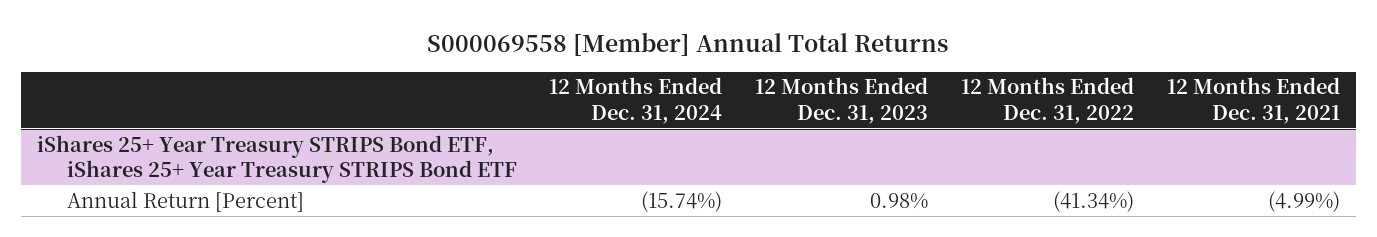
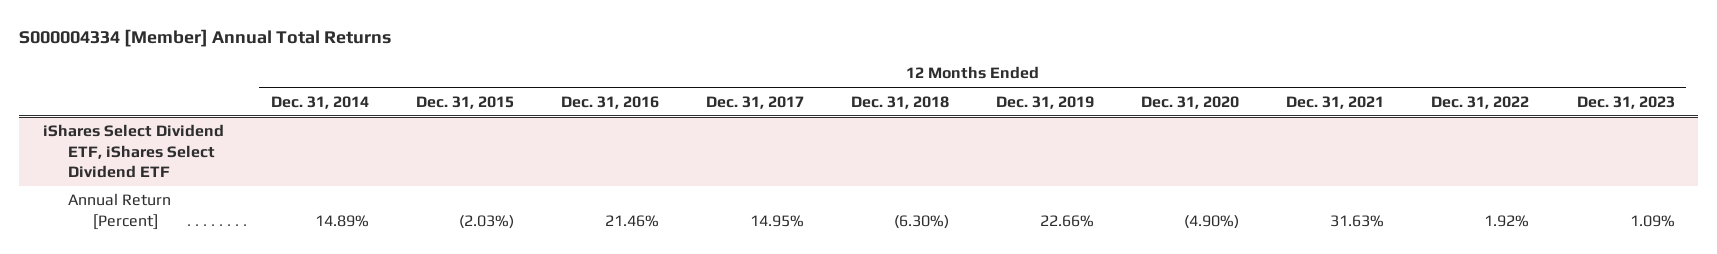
- S000069558 [Member] Annual Total Returns
+ S000004334 [Member] Annual Total Returns
- | 12 Months Ended Dec. 31, 2024 | 12 Months Ended Dec. 31, 2023 | 12 Months Ended Dec. 31, 2022 | 12 Months Ended Dec. 31, 2021
+ | 12 Months Ended Dec. 31, 2014 | 12 Months Ended Dec. 31, 2015 | 12 Months Ended Dec. 31, 2016 | 12 Months Ended Dec. 31, 2017 | 12 Months Ended Dec. 31, 2018 | 12 Months Ended Dec. 31, 2019 | 12 Months Ended Dec. 31, 2020 | 12 Months Ended Dec. 31, 2021 | 12 Months Ended Dec. 31, 2022 | 12 Months Ended Dec. 31, 2023
- iShares 25+ Year Treasury STRIPS Bond ETF, iShares 25+ Year Treasury STRIPS Bond ETF
- Annual Return [Percent] | (15.74%) | 0.98% | (41.34%) | (4.99%)
+ iShares Select Dividend ETF, iShares Select Dividend ETF
+ Annual Return [Percent] | 14.89% | (2.03%) | 21.46% | 14.95% | (6.30%) | 22.66% | (4.90%) | 31.63% | 1.92% | 1.09%

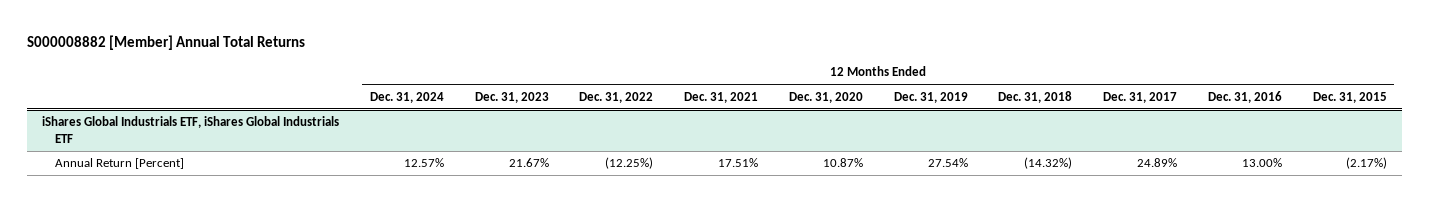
- S000004334 [Member] Annual Total Returns
+ S000008882 [Member] Annual Total Returns
- | 12 Months Ended Dec. 31, 2014 | 12 Months Ended Dec. 31, 2015 | 12 Months Ended Dec. 31, 2016 | 12 Months Ended Dec. 31, 2017 | 12 Months Ended Dec. 31, 2018 | 12 Months Ended Dec. 31, 2019 | 12 Months Ended Dec. 31, 2020 | 12 Months Ended Dec. 31, 2021 | 12 Months Ended Dec. 31, 2022 | 12 Months Ended Dec. 31, 2023
+ | 12 Months Ended Dec. 31, 2024 | 12 Months Ended Dec. 31, 2023 | 12 Months Ended Dec. 31, 2022 | 12 Months Ended Dec. 31, 2021 | 12 Months Ended Dec. 31, 2020 | 12 Months Ended Dec. 31, 2019 | 12 Months Ended Dec. 31, 2018 | 12 Months Ended Dec. 31, 2017 | 12 Months Ended Dec. 31, 2016 | 12 Months Ended Dec. 31, 2015
- iShares Select Dividend ETF, iShares Select Dividend ETF
- Annual Return [Percent] | 14.89% | (2.03%) | 21.46% | 14.95% | (6.30%) | 22.66% | (4.90%) | 31.63% | 1.92% | 1.09%
+ iShares Global Industrials ETF, iShares Global Industrials ETF
+ Annual Return [Percent] | 12.57% | 21.67% | (12.25%) | 17.51% | 10.87% | 27.54% | (14.32%) | 24.89% | 13.00% | (2.17%)

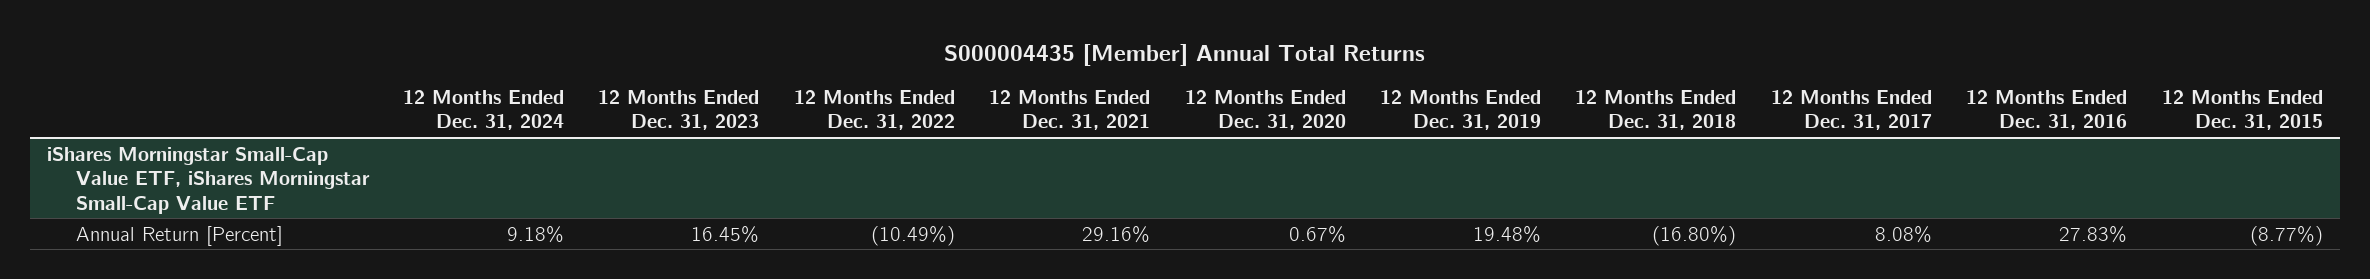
- S000008882 [Member] Annual Total Returns
+ S000004435 [Member] Annual Total Returns
- iShares Global Industrials ETF, iShares Global Industrials ETF
- Annual Return [Percent] | 12.57% | 21.67% | (12.25%) | 17.51% | 10.87% | 27.54% | (14.32%) | 24.89% | 13.00% | (2.17%)
+ iShares Morningstar Small-Cap Value ETF, iShares Morningstar Small-Cap Value ETF
+ Annual Return [Percent] | 9.18% | 16.45% | (10.49%) | 29.16% | 0.67% | 19.48% | (16.80%) | 8.08% | 27.83% | (8.77%)

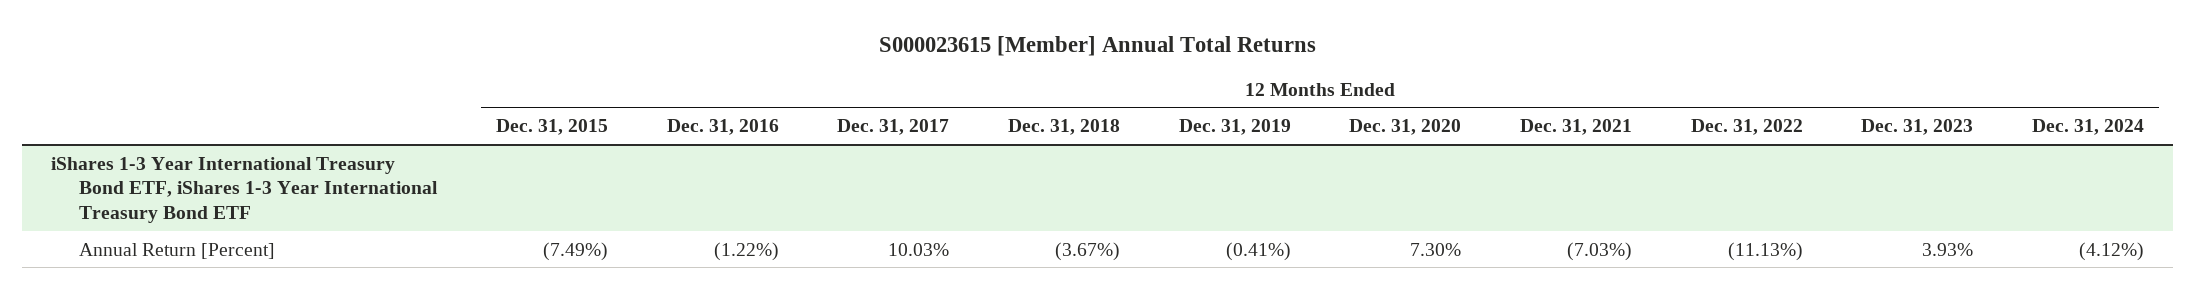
- S000004435 [Member] Annual Total Returns
+ S000023615 [Member] Annual Total Returns
- | 12 Months Ended Dec. 31, 2024 | 12 Months Ended Dec. 31, 2023 | 12 Months Ended Dec. 31, 2022 | 12 Months Ended Dec. 31, 2021 | 12 Months Ended Dec. 31, 2020 | 12 Months Ended Dec. 31, 2019 | 12 Months Ended Dec. 31, 2018 | 12 Months Ended Dec. 31, 2017 | 12 Months Ended Dec. 31, 2016 | 12 Months Ended Dec. 31, 2015
+ | 12 Months Ended Dec. 31, 2015 | 12 Months Ended Dec. 31, 2016 | 12 Months Ended Dec. 31, 2017 | 12 Months Ended Dec. 31, 2018 | 12 Months Ended Dec. 31, 2019 | 12 Months Ended Dec. 31, 2020 | 12 Months Ended Dec. 31, 2021 | 12 Months Ended Dec. 31, 2022 | 12 Months Ended Dec. 31, 2023 | 12 Months Ended Dec. 31, 2024
- iShares Morningstar Small-Cap Value ETF, iShares Morningstar Small-Cap Value ETF
- Annual Return [Percent] | 9.18% | 16.45% | (10.49%) | 29.16% | 0.67% | 19.48% | (16.80%) | 8.08% | 27.83% | (8.77%)
+ iShares 1-3 Year International Treasury Bond ETF, iShares 1-3 Year International Treasury Bond ETF
+ Annual Return [Percent] | (7.49%) | (1.22%) | 10.03% | (3.67%) | (0.41%) | 7.30% | (7.03%) | (11.13%) | 3.93% | (4.12%)

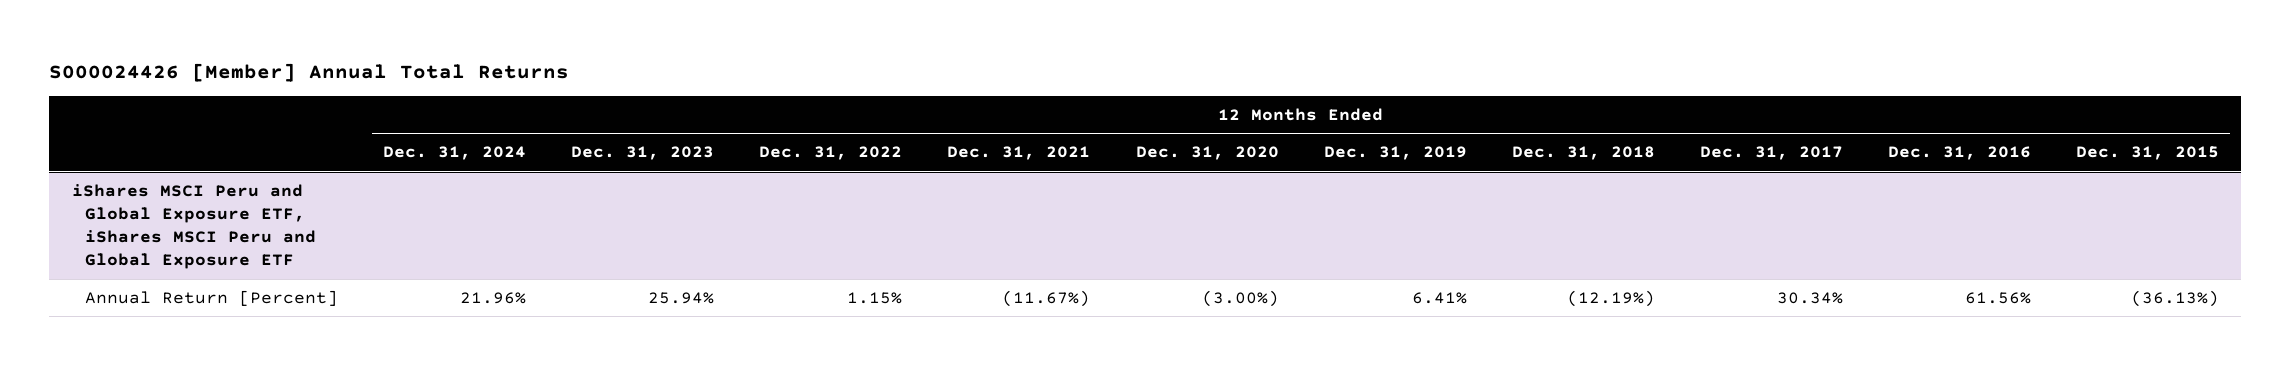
- S000023615 [Member] Annual Total Returns
+ S000024426 [Member] Annual Total Returns
- | 12 Months Ended Dec. 31, 2015 | 12 Months Ended Dec. 31, 2016 | 12 Months Ended Dec. 31, 2017 | 12 Months Ended Dec. 31, 2018 | 12 Months Ended Dec. 31, 2019 | 12 Months Ended Dec. 31, 2020 | 12 Months Ended Dec. 31, 2021 | 12 Months Ended Dec. 31, 2022 | 12 Months Ended Dec. 31, 2023 | 12 Months Ended Dec. 31, 2024
+ | 12 Months Ended Dec. 31, 2024 | 12 Months Ended Dec. 31, 2023 | 12 Months Ended Dec. 31, 2022 | 12 Months Ended Dec. 31, 2021 | 12 Months Ended Dec. 31, 2020 | 12 Months Ended Dec. 31, 2019 | 12 Months Ended Dec. 31, 2018 | 12 Months Ended Dec. 31, 2017 | 12 Months Ended Dec. 31, 2016 | 12 Months Ended Dec. 31, 2015
- iShares 1-3 Year International Treasury Bond ETF, iShares 1-3 Year International Treasury Bond ETF
- Annual Return [Percent] | (7.49%) | (1.22%) | 10.03% | (3.67%) | (0.41%) | 7.30% | (7.03%) | (11.13%) | 3.93% | (4.12%)
+ iShares MSCI Peru and Global Exposure ETF, iShares MSCI Peru and Global Exposure ETF
+ Annual Return [Percent] | 21.96% | 25.94% | 1.15% | (11.67%) | (3.00%) | 6.41% | (12.19%) | 30.34% | 61.56% | (36.13%)

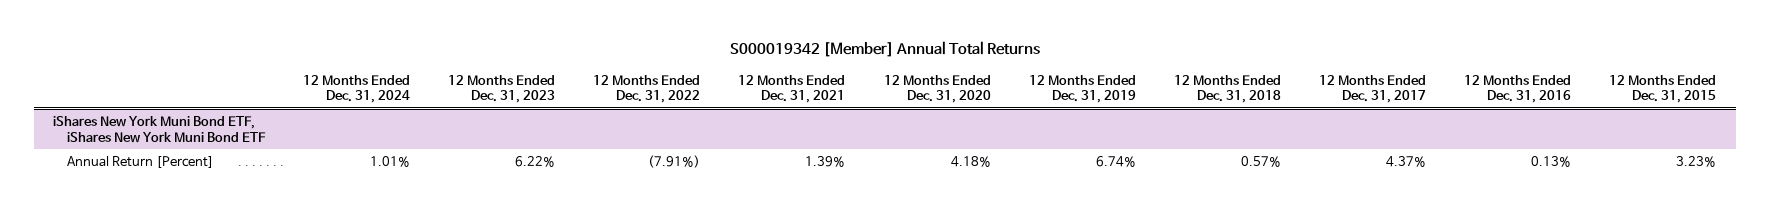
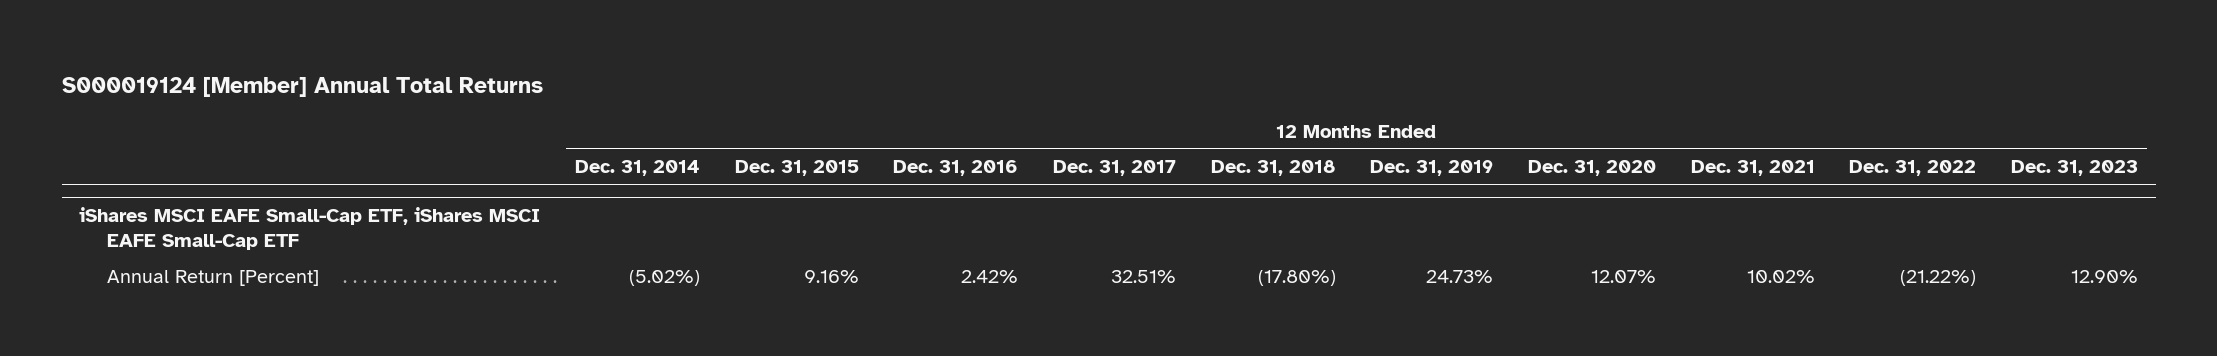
- S000019342 [Member] Annual Total Returns
+ S000019124 [Member] Annual Total Returns
- | 12 Months Ended Dec. 31, 2024 | 12 Months Ended Dec. 31, 2023 | 12 Months Ended Dec. 31, 2022 | 12 Months Ended Dec. 31, 2021 | 12 Months Ended Dec. 31, 2020 | 12 Months Ended Dec. 31, 2019 | 12 Months Ended Dec. 31, 2018 | 12 Months Ended Dec. 31, 2017 | 12 Months Ended Dec. 31, 2016 | 12 Months Ended Dec. 31, 2015
+ | 12 Months Ended Dec. 31, 2014 | 12 Months Ended Dec. 31, 2015 | 12 Months Ended Dec. 31, 2016 | 12 Months Ended Dec. 31, 2017 | 12 Months Ended Dec. 31, 2018 | 12 Months Ended Dec. 31, 2019 | 12 Months Ended Dec. 31, 2020 | 12 Months Ended Dec. 31, 2021 | 12 Months Ended Dec. 31, 2022 | 12 Months Ended Dec. 31, 2023
- iShares New York Muni Bond ETF, iShares New York Muni Bond ETF
- Annual Return [Percent] | 1.01% | 6.22% | (7.91%) | 1.39% | 4.18% | 6.74% | 0.57% | 4.37% | 0.13% | 3.23%
+ iShares MSCI EAFE Small-Cap ETF, iShares MSCI EAFE Small-Cap ETF
+ Annual Return [Percent] | (5.02%) | 9.16% | 2.42% | 32.51% | (17.80%) | 24.73% | 12.07% | 10.02% | (21.22%) | 12.90%

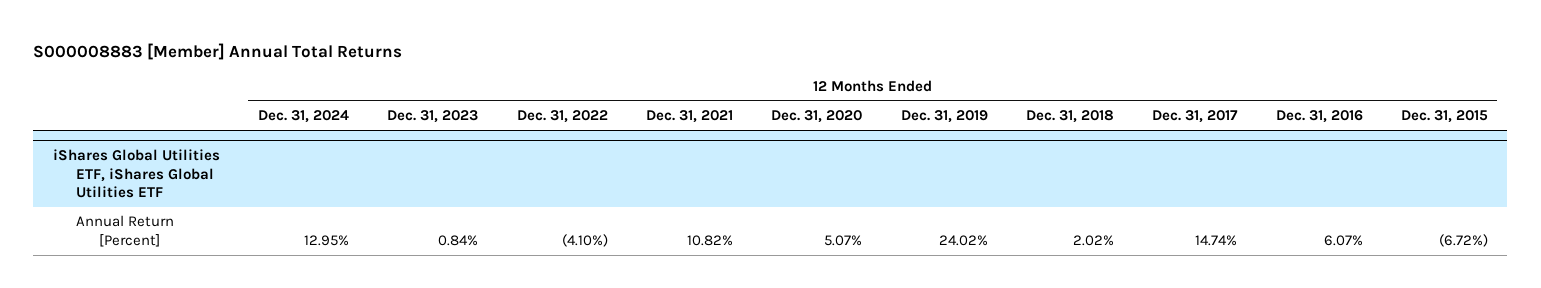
- S000019124 [Member] Annual Total Returns
+ S000008883 [Member] Annual Total Returns
- | 12 Months Ended Dec. 31, 2014 | 12 Months Ended Dec. 31, 2015 | 12 Months Ended Dec. 31, 2016 | 12 Months Ended Dec. 31, 2017 | 12 Months Ended Dec. 31, 2018 | 12 Months Ended Dec. 31, 2019 | 12 Months Ended Dec. 31, 2020 | 12 Months Ended Dec. 31, 2021 | 12 Months Ended Dec. 31, 2022 | 12 Months Ended Dec. 31, 2023
+ | 12 Months Ended Dec. 31, 2024 | 12 Months Ended Dec. 31, 2023 | 12 Months Ended Dec. 31, 2022 | 12 Months Ended Dec. 31, 2021 | 12 Months Ended Dec. 31, 2020 | 12 Months Ended Dec. 31, 2019 | 12 Months Ended Dec. 31, 2018 | 12 Months Ended Dec. 31, 2017 | 12 Months Ended Dec. 31, 2016 | 12 Months Ended Dec. 31, 2015
- iShares MSCI EAFE Small-Cap ETF, iShares MSCI EAFE Small-Cap ETF
- Annual Return [Percent] | (5.02%) | 9.16% | 2.42% | 32.51% | (17.80%) | 24.73% | 12.07% | 10.02% | (21.22%) | 12.90%
+ iShares Global Utilities ETF, iShares Global Utilities ETF
+ Annual Return [Percent] | 12.95% | 0.84% | (4.10%) | 10.82% | 5.07% | 24.02% | 2.02% | 14.74% | 6.07% | (6.72%)

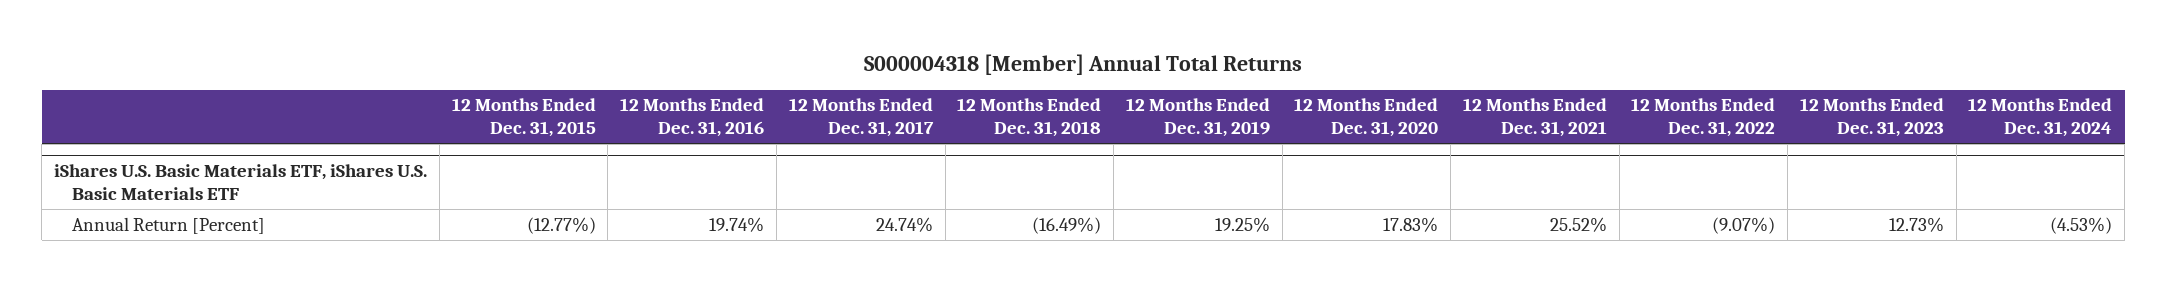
- S000008883 [Member] Annual Total Returns
+ S000004318 [Member] Annual Total Returns
- | 12 Months Ended Dec. 31, 2024 | 12 Months Ended Dec. 31, 2023 | 12 Months Ended Dec. 31, 2022 | 12 Months Ended Dec. 31, 2021 | 12 Months Ended Dec. 31, 2020 | 12 Months Ended Dec. 31, 2019 | 12 Months Ended Dec. 31, 2018 | 12 Months Ended Dec. 31, 2017 | 12 Months Ended Dec. 31, 2016 | 12 Months Ended Dec. 31, 2015
+ | 12 Months Ended Dec. 31, 2015 | 12 Months Ended Dec. 31, 2016 | 12 Months Ended Dec. 31, 2017 | 12 Months Ended Dec. 31, 2018 | 12 Months Ended Dec. 31, 2019 | 12 Months Ended Dec. 31, 2020 | 12 Months Ended Dec. 31, 2021 | 12 Months Ended Dec. 31, 2022 | 12 Months Ended Dec. 31, 2023 | 12 Months Ended Dec. 31, 2024
- iShares Global Utilities ETF, iShares Global Utilities ETF
- Annual Return [Percent] | 12.95% | 0.84% | (4.10%) | 10.82% | 5.07% | 24.02% | 2.02% | 14.74% | 6.07% | (6.72%)
+ iShares U.S. Basic Materials ETF, iShares U.S. Basic Materials ETF
+ Annual Return [Percent] | (12.77%) | 19.74% | 24.74% | (16.49%) | 19.25% | 17.83% | 25.52% | (9.07%) | 12.73% | (4.53%)

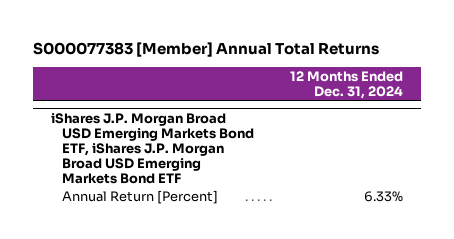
- S000004318 [Member] Annual Total Returns
+ S000077383 [Member] Annual Total Returns
- | 12 Months Ended Dec. 31, 2015 | 12 Months Ended Dec. 31, 2016 | 12 Months Ended Dec. 31, 2017 | 12 Months Ended Dec. 31, 2018 | 12 Months Ended Dec. 31, 2019 | 12 Months Ended Dec. 31, 2020 | 12 Months Ended Dec. 31, 2021 | 12 Months Ended Dec. 31, 2022 | 12 Months Ended Dec. 31, 2023 | 12 Months Ended Dec. 31, 2024
+ | 12 Months Ended Dec. 31, 2024
- iShares U.S. Basic Materials ETF, iShares U.S. Basic Materials ETF
- Annual Return [Percent] | (12.77%) | 19.74% | 24.74% | (16.49%) | 19.25% | 17.83% | 25.52% | (9.07%) | 12.73% | (4.53%)
+ iShares J.P. Morgan Broad USD Emerging Markets Bond ETF, iShares J.P. Morgan Broad USD Emerging Markets Bond ETF
+ Annual Return [Percent] | 6.33%

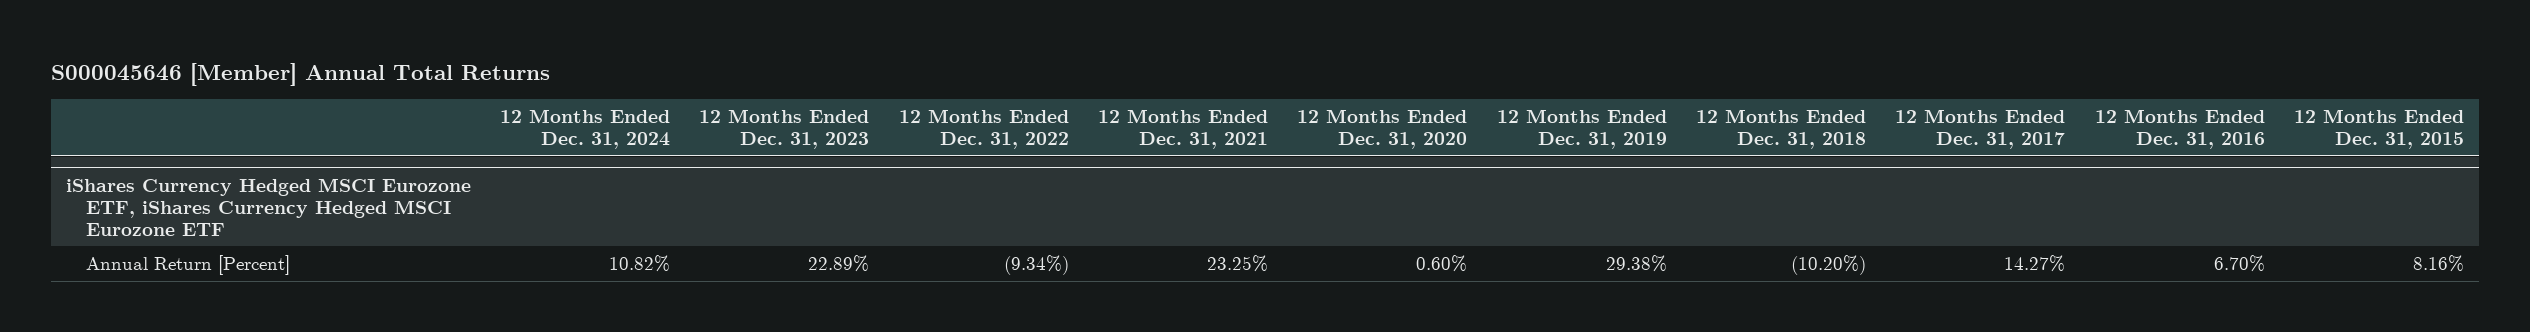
- S000077383 [Member] Annual Total Returns
+ S000045646 [Member] Annual Total Returns
- | 12 Months Ended Dec. 31, 2024
+ | 12 Months Ended Dec. 31, 2024 | 12 Months Ended Dec. 31, 2023 | 12 Months Ended Dec. 31, 2022 | 12 Months Ended Dec. 31, 2021 | 12 Months Ended Dec. 31, 2020 | 12 Months Ended Dec. 31, 2019 | 12 Months Ended Dec. 31, 2018 | 12 Months Ended Dec. 31, 2017 | 12 Months Ended Dec. 31, 2016 | 12 Months Ended Dec. 31, 2015
- iShares J.P. Morgan Broad USD Emerging Markets Bond ETF, iShares J.P. Morgan Broad USD Emerging Markets Bond ETF
- Annual Return [Percent] | 6.33%
+ iShares Currency Hedged MSCI Eurozone ETF, iShares Currency Hedged MSCI Eurozone ETF
+ Annual Return [Percent] | 10.82% | 22.89% | (9.34%) | 23.25% | 0.60% | 29.38% | (10.20%) | 14.27% | 6.70% | 8.16%

